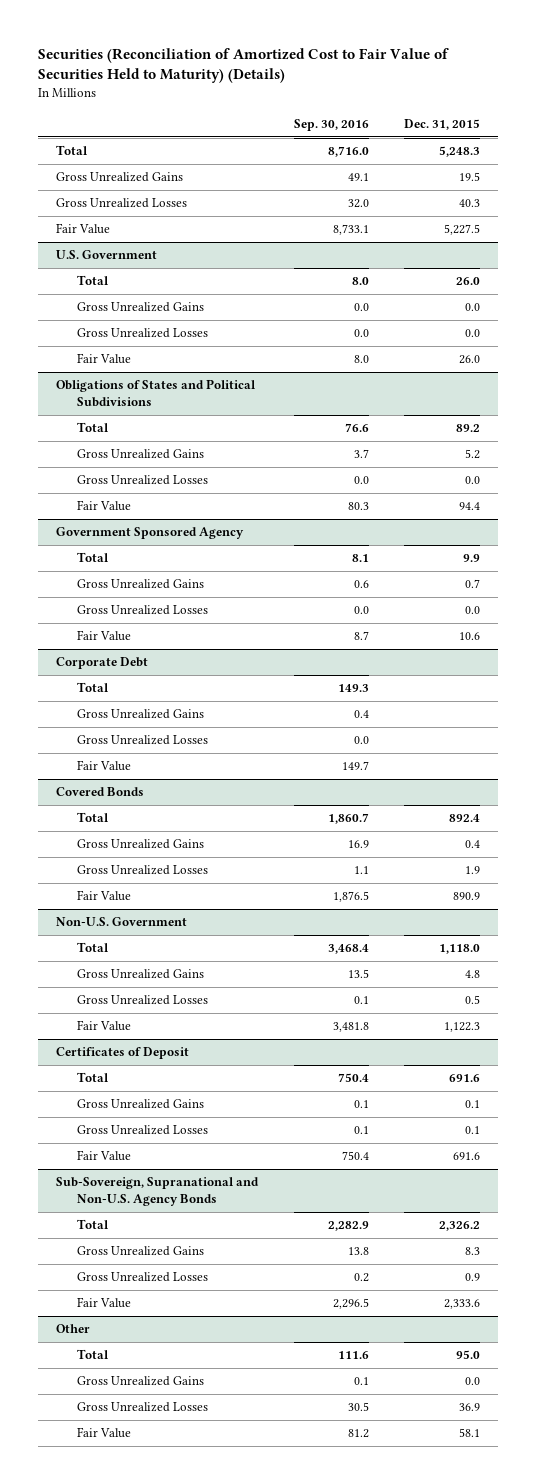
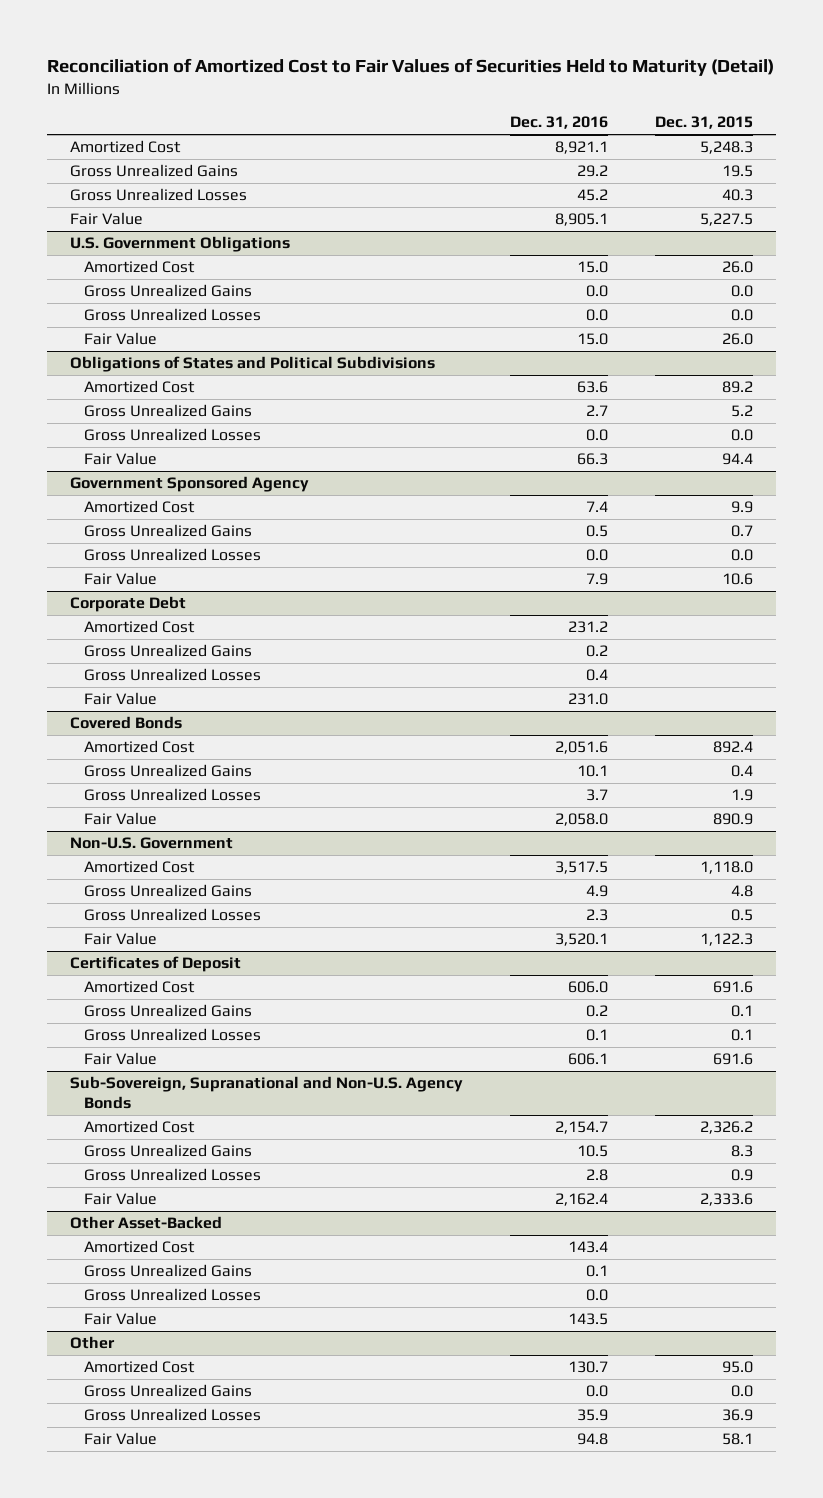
- Securities (Reconciliation of Amortized Cost to Fair Value of Securities Held to Maturity) (Details)
+ Reconciliation of Amortized Cost to Fair Values of Securities Held to Maturity (Detail)
- | Sep. 30, 2016 | Dec. 31, 2015
+ | Dec. 31, 2016 | Dec. 31, 2015
- Total | 8,716.0 | 5,248.3
+ Amortized Cost | 8,921.1 | 5,248.3
- U.S. Government
- Total | 8.0 | 26.0
+ U.S. Government Obligations
+ Amortized Cost | 15.0 | 26.0
@ Obligations of States and Political Subdivisions
- Total | 76.6 | 89.2
+ Amortized Cost | 63.6 | 89.2
@ Government Sponsored Agency
- Total | 8.1 | 9.9
+ Amortized Cost | 7.4 | 9.9
@ Corporate Debt
- Total | 149.3 |
+ Amortized Cost | 231.2 |
@ Covered Bonds
- Total | 1,860.7 | 892.4
+ Amortized Cost | 2,051.6 | 892.4
@ Non-U.S. Government
- Total | 3,468.4 | 1,118.0
+ Amortized Cost | 3,517.5 | 1,118.0
@ Certificates of Deposit
- Total | 750.4 | 691.6
+ Amortized Cost | 606.0 | 691.6
@ Sub-Sovereign, Supranational and Non-U.S. Agency Bonds
- Total | 2,282.9 | 2,326.2
+ Amortized Cost | 2,154.7 | 2,326.2
+ Other Asset-Backed
+ Amortized Cost | 143.4 |
+ Gross Unrealized Gains | 0.1 |
+ Gross Unrealized Losses | 0.0 |
+ Fair Value | 143.5 |
@ Other
- Total | 111.6 | 95.0
+ Amortized Cost | 130.7 | 95.0

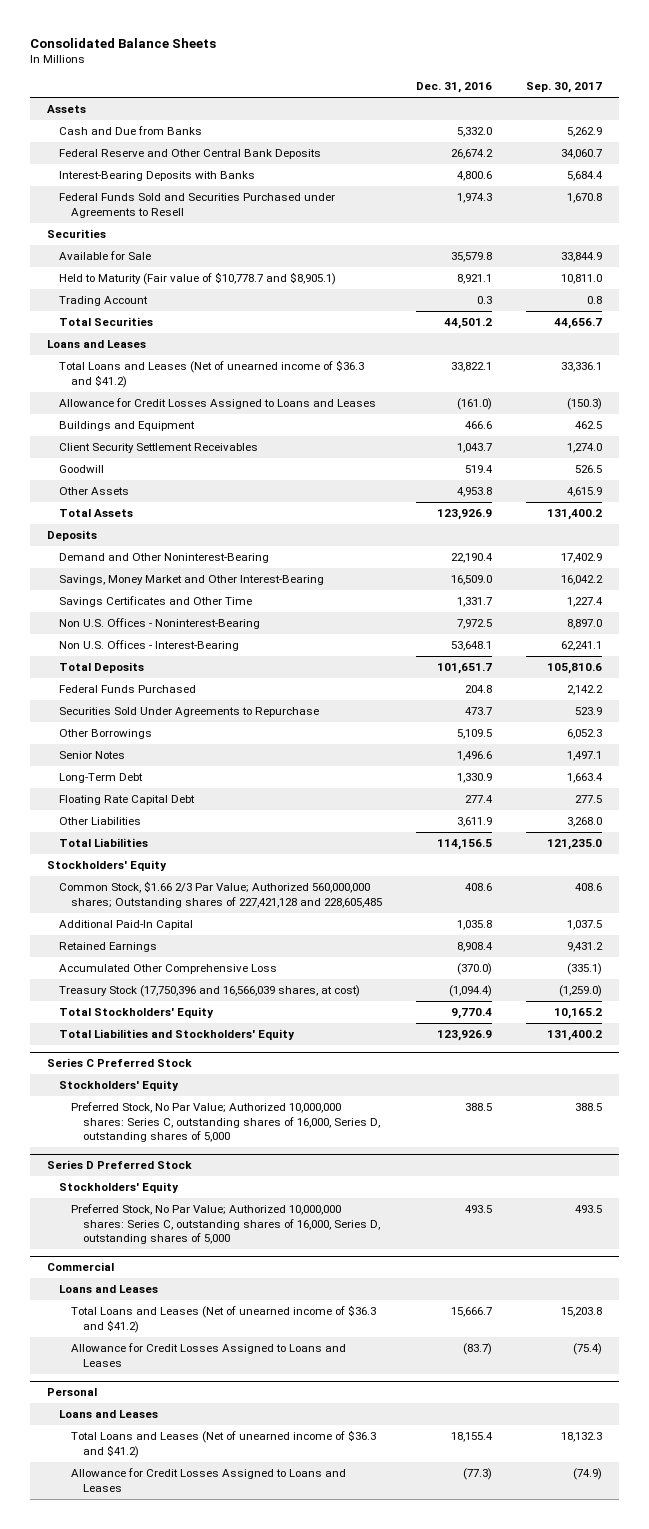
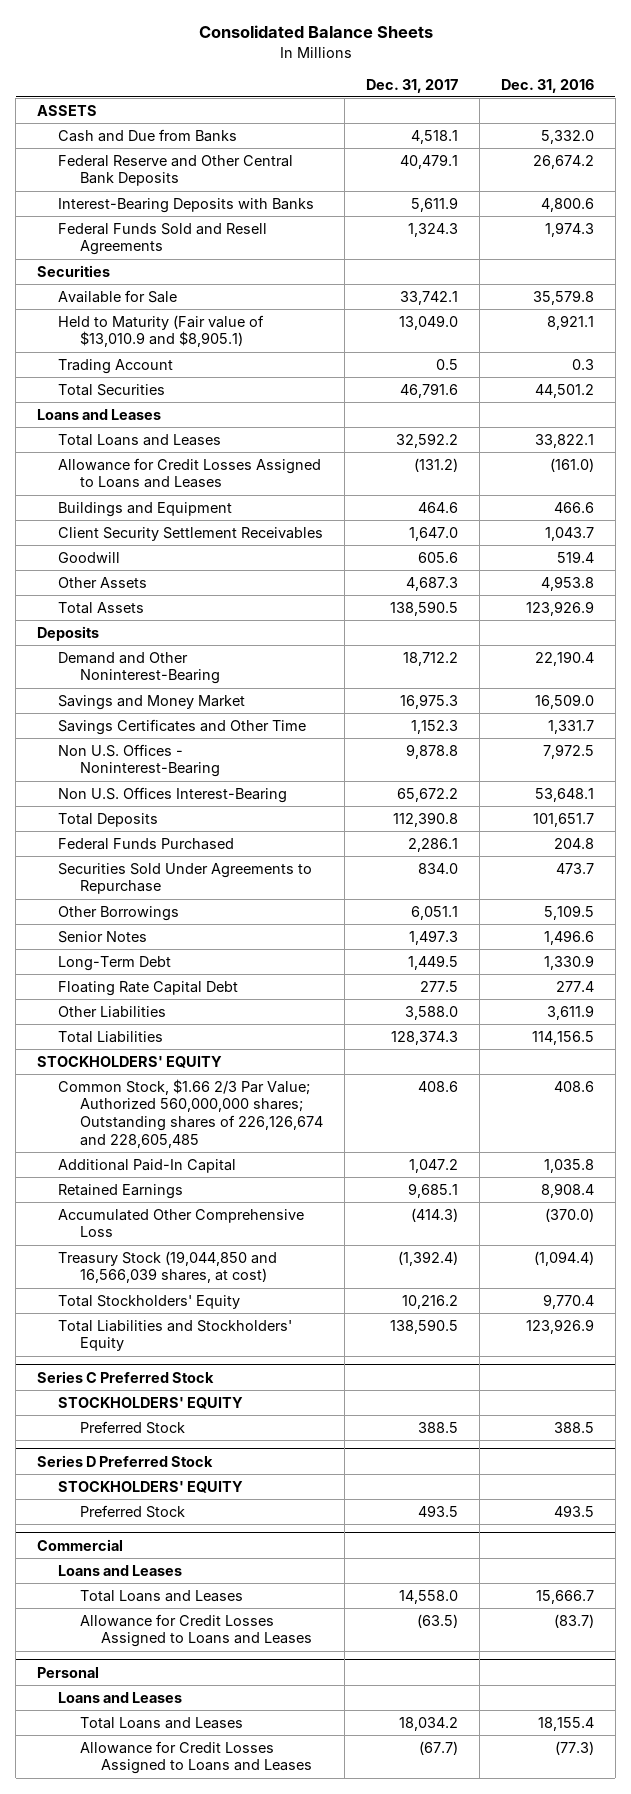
- | Dec. 31, 2016 | Sep. 30, 2017
+ | Dec. 31, 2017 | Dec. 31, 2016
- Assets
+ ASSETS
- Federal Funds Sold and Securities Purchased under Agreements to Resell | 1,974.3 | 1,670.8
+ Federal Funds Sold and Resell Agreements | 1,324.3 | 1,974.3
- Held to Maturity (Fair value of $10,778.7 and $8,905.1) | 8,921.1 | 10,811.0
+ Held to Maturity (Fair value of $13,010.9 and $8,905.1) | 13,049.0 | 8,921.1
- Total Loans and Leases (Net of unearned income of $36.3 and $41.2) | 33,822.1 | 33,336.1
+ Total Loans and Leases | 32,592.2 | 33,822.1
- Savings, Money Market and Other Interest-Bearing | 16,509.0 | 16,042.2
+ Savings and Money Market | 16,975.3 | 16,509.0
- Non U.S. Offices - Interest-Bearing | 53,648.1 | 62,241.1
+ Non U.S. Offices Interest-Bearing | 65,672.2 | 53,648.1
- Stockholders' Equity
- Common Stock, $1.66 2/3 Par Value; Authorized 560,000,000 shares; Outstanding shares of 227,421,128 and 228,605,485 | 408.6 | 408.6
+ STOCKHOLDERS' EQUITY
+ Common Stock, $1.66 2/3 Par Value; Authorized 560,000,000 shares; Outstanding shares of 226,126,674 and 228,605,485 | 408.6 | 408.6
- Treasury Stock (17,750,396 and 16,566,039 shares, at cost) | (1,094.4) | (1,259.0)
+ Treasury Stock (19,044,850 and 16,566,039 shares, at cost) | (1,392.4) | (1,094.4)
@ Series C Preferred Stock
- Stockholders' Equity
- Preferred Stock, No Par Value; Authorized 10,000,000 shares: Series C, outstanding shares of 16,000, Series D, outstanding shares of 5,000 | 388.5 | 388.5
+ STOCKHOLDERS' EQUITY
+ Preferred Stock | 388.5 | 388.5
@ Series D Preferred Stock
- Stockholders' Equity
- Preferred Stock, No Par Value; Authorized 10,000,000 shares: Series C, outstanding shares of 16,000, Series D, outstanding shares of 5,000 | 493.5 | 493.5
+ STOCKHOLDERS' EQUITY
+ Preferred Stock | 493.5 | 493.5
@ Commercial
- Total Loans and Leases (Net of unearned income of $36.3 and $41.2) | 15,666.7 | 15,203.8
+ Total Loans and Leases | 14,558.0 | 15,666.7
@ Personal
- Total Loans and Leases (Net of unearned income of $36.3 and $41.2) | 18,155.4 | 18,132.3
+ Total Loans and Leases | 18,034.2 | 18,155.4

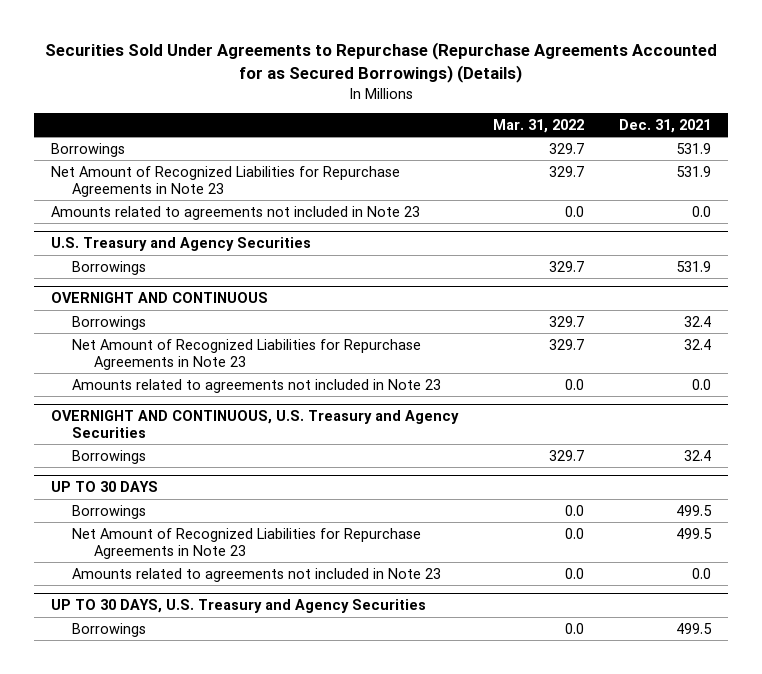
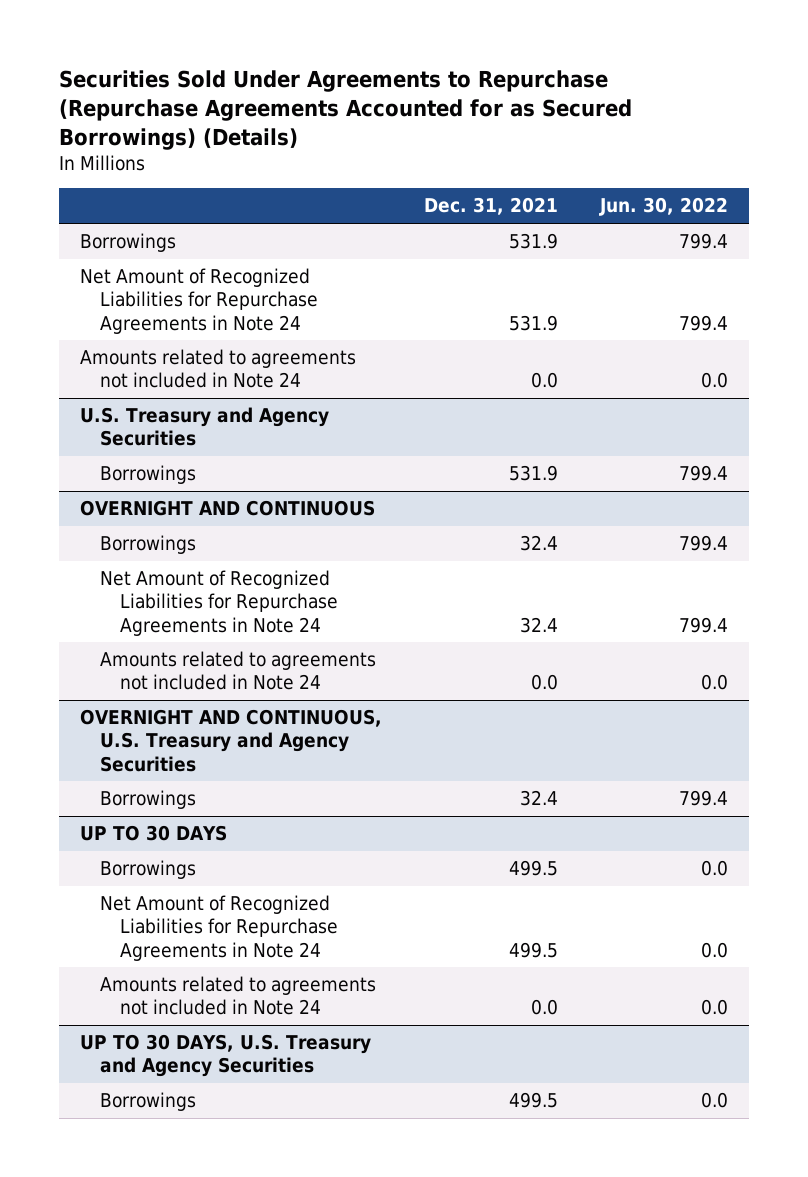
- | Mar. 31, 2022 | Dec. 31, 2021
+ | Dec. 31, 2021 | Jun. 30, 2022
- Net Amount of Recognized Liabilities for Repurchase Agreements in Note 23 | 329.7 | 531.9
- Amounts related to agreements not included in Note 23 | 0.0 | 0.0
+ Net Amount of Recognized Liabilities for Repurchase Agreements in Note 24 | 531.9 | 799.4
+ Amounts related to agreements not included in Note 24 | 0.0 | 0.0
@ OVERNIGHT AND CONTINUOUS
- Net Amount of Recognized Liabilities for Repurchase Agreements in Note 23 | 329.7 | 32.4
- Amounts related to agreements not included in Note 23 | 0.0 | 0.0
+ Net Amount of Recognized Liabilities for Repurchase Agreements in Note 24 | 32.4 | 799.4
+ Amounts related to agreements not included in Note 24 | 0.0 | 0.0
@ UP TO 30 DAYS
- Net Amount of Recognized Liabilities for Repurchase Agreements in Note 23 | 0.0 | 499.5
- Amounts related to agreements not included in Note 23 | 0.0 | 0.0
+ Net Amount of Recognized Liabilities for Repurchase Agreements in Note 24 | 499.5 | 0.0
+ Amounts related to agreements not included in Note 24 | 0.0 | 0.0

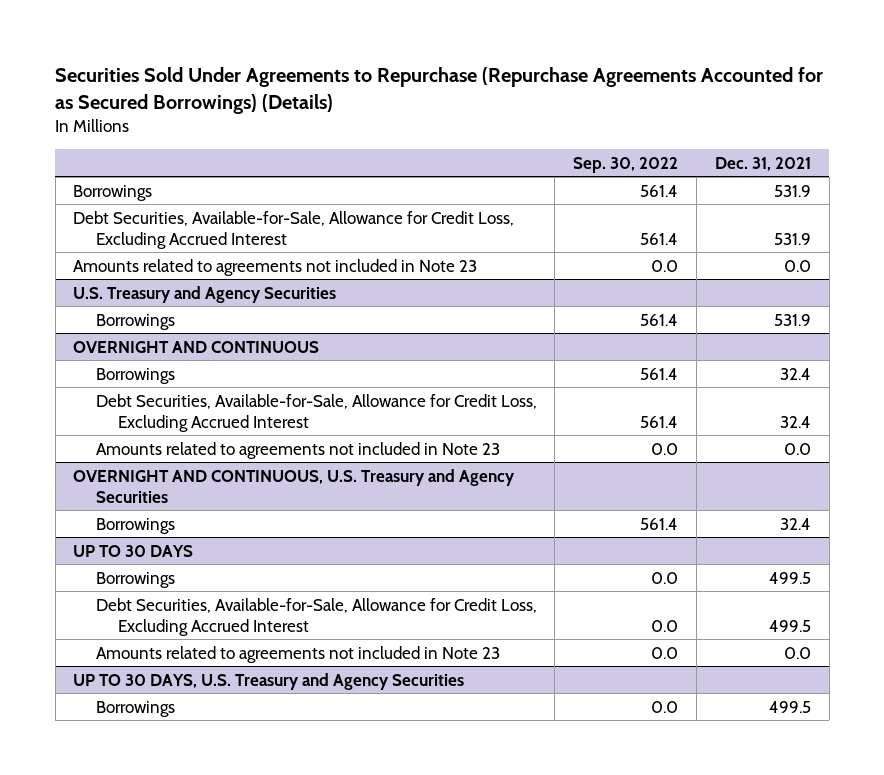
- | Dec. 31, 2021 | Jun. 30, 2022
+ | Sep. 30, 2022 | Dec. 31, 2021
- Net Amount of Recognized Liabilities for Repurchase Agreements in Note 24 | 531.9 | 799.4
- Amounts related to agreements not included in Note 24 | 0.0 | 0.0
+ Debt Securities, Available-for-Sale, Allowance for Credit Loss, Excluding Accrued Interest | 561.4 | 531.9
+ Amounts related to agreements not included in Note 23 | 0.0 | 0.0
@ OVERNIGHT AND CONTINUOUS
- Net Amount of Recognized Liabilities for Repurchase Agreements in Note 24 | 32.4 | 799.4
- Amounts related to agreements not included in Note 24 | 0.0 | 0.0
+ Debt Securities, Available-for-Sale, Allowance for Credit Loss, Excluding Accrued Interest | 561.4 | 32.4
+ Amounts related to agreements not included in Note 23 | 0.0 | 0.0
@ UP TO 30 DAYS
- Net Amount of Recognized Liabilities for Repurchase Agreements in Note 24 | 499.5 | 0.0
- Amounts related to agreements not included in Note 24 | 0.0 | 0.0
+ Debt Securities, Available-for-Sale, Allowance for Credit Loss, Excluding Accrued Interest | 0.0 | 499.5
+ Amounts related to agreements not included in Note 23 | 0.0 | 0.0

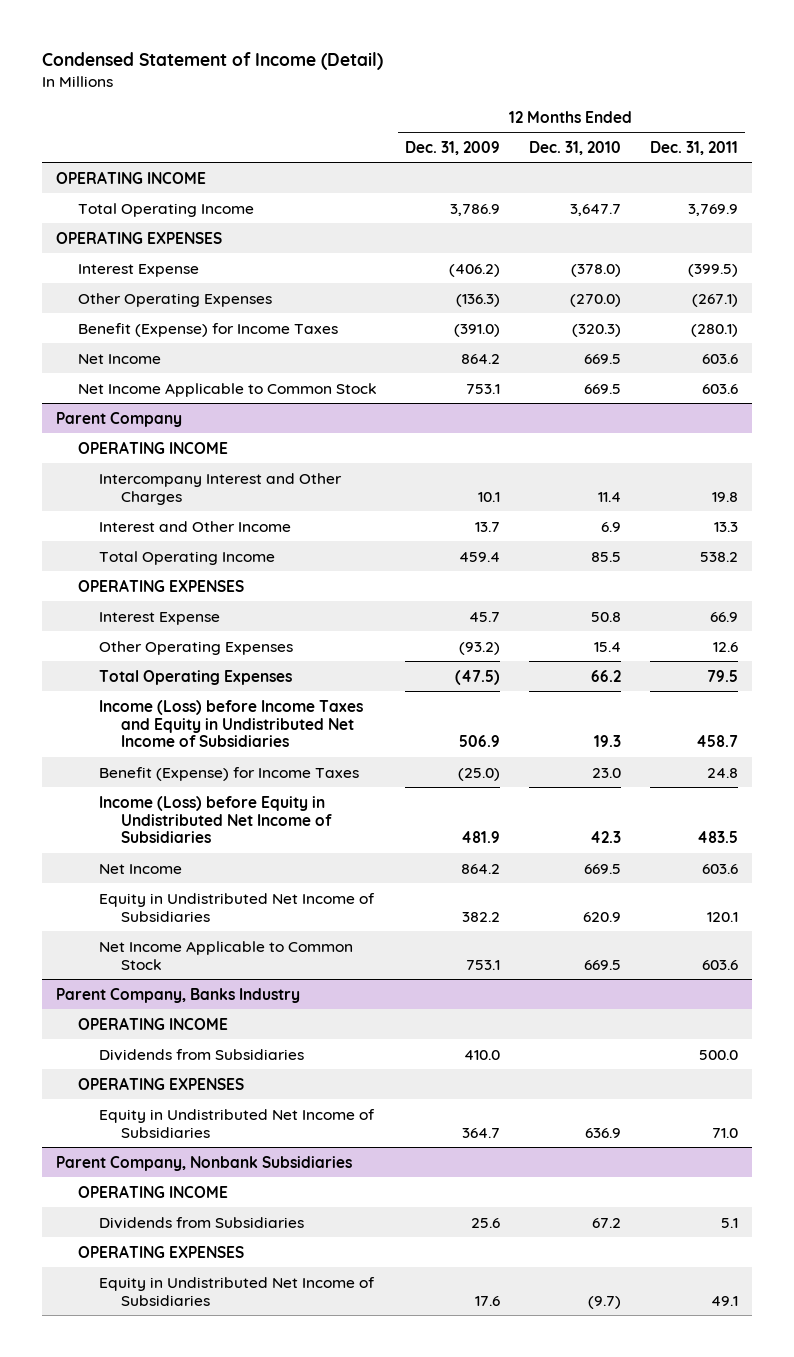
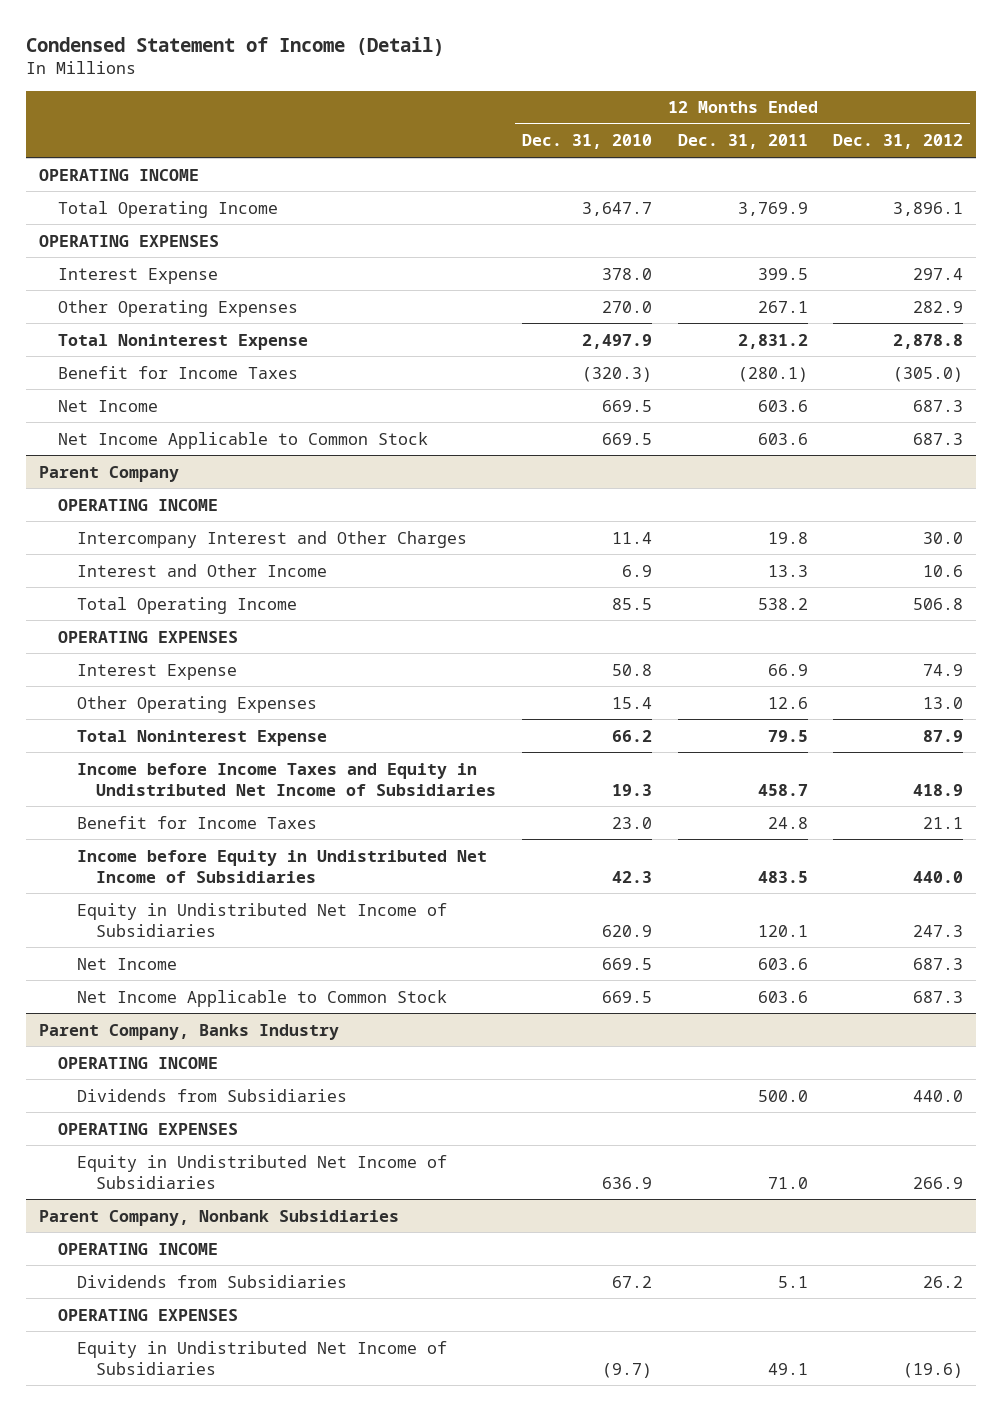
- | 12 Months Ended Dec. 31, 2009 | 12 Months Ended Dec. 31, 2010 | 12 Months Ended Dec. 31, 2011
+ | 12 Months Ended Dec. 31, 2010 | 12 Months Ended Dec. 31, 2011 | 12 Months Ended Dec. 31, 2012
- Interest Expense | (406.2) | (378.0) | (399.5)
- Other Operating Expenses | (136.3) | (270.0) | (267.1)
- Benefit (Expense) for Income Taxes | (391.0) | (320.3) | (280.1)
+ Interest Expense | 378.0 | 399.5 | 297.4
+ Other Operating Expenses | 270.0 | 267.1 | 282.9
+ Total Noninterest Expense | 2,497.9 | 2,831.2 | 2,878.8
+ Benefit for Income Taxes | (320.3) | (280.1) | (305.0)
@ Parent Company
- Total Operating Expenses | (47.5) | 66.2 | 79.5
- Income (Loss) before Income Taxes and Equity in Undistributed Net Income of Subsidiaries | 506.9 | 19.3 | 458.7
- Benefit (Expense) for Income Taxes | (25.0) | 23.0 | 24.8
- Income (Loss) before Equity in Undistributed Net Income of Subsidiaries | 481.9 | 42.3 | 483.5
+ Total Noninterest Expense | 66.2 | 79.5 | 87.9
+ Income before Income Taxes and Equity in Undistributed Net Income of Subsidiaries | 19.3 | 458.7 | 418.9
+ Benefit for Income Taxes | 23.0 | 24.8 | 21.1
+ Income before Equity in Undistributed Net Income of Subsidiaries | 42.3 | 483.5 | 440.0
moved down: Net Income | 669.5 | 603.6 | 687.3

